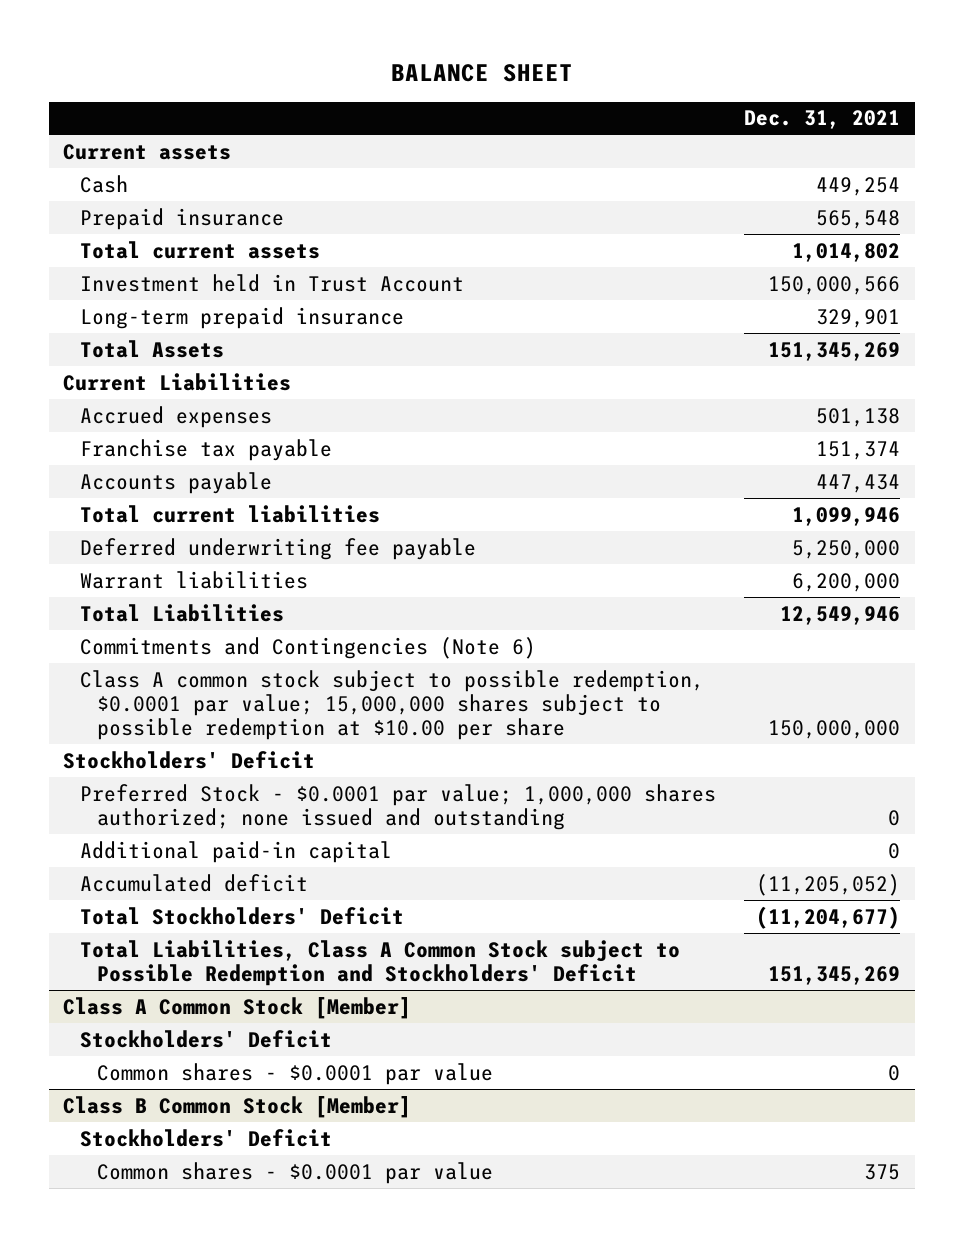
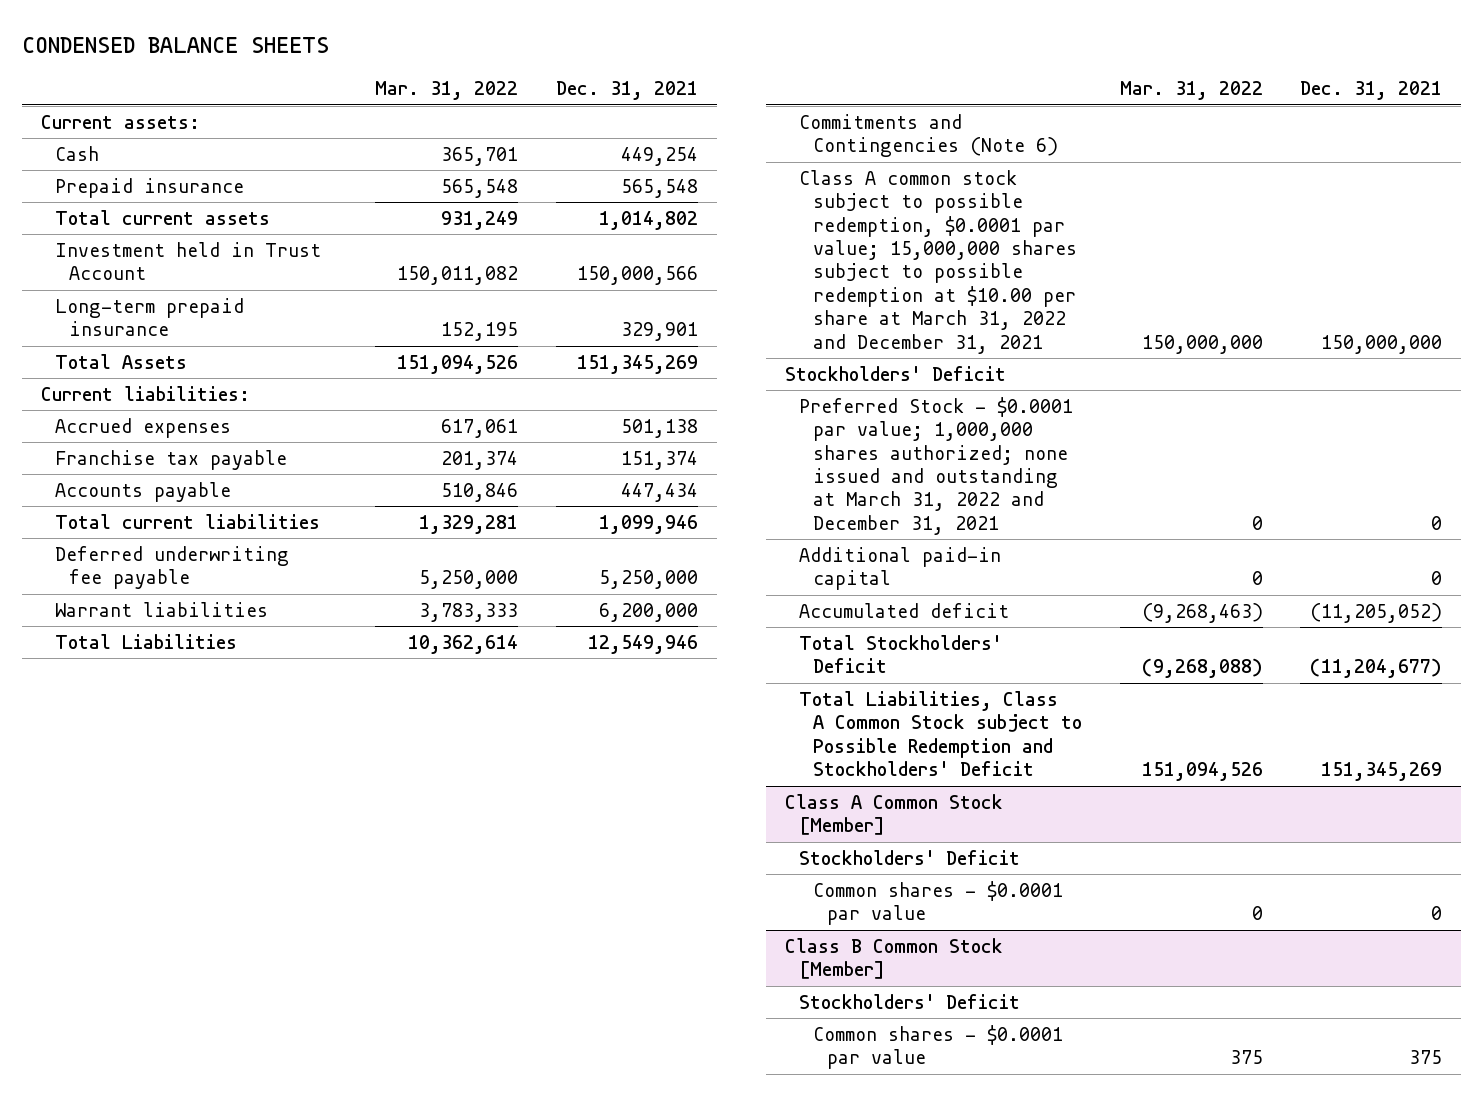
- BALANCE SHEET
+ CONDENSED BALANCE SHEETS
- | Dec. 31, 2021
+ | Mar. 31, 2022 | Dec. 31, 2021
- Current assets
+ Current assets:
- Current Liabilities
+ Current liabilities:
- Class A common stock subject to possible redemption, $0.0001 par value; 15,000,000 shares subject to possible redemption at $10.00 per share | 150,000,000
+ Class A common stock subject to possible redemption, $0.0001 par value; 15,000,000 shares subject to possible redemption at $10.00 per share at March 31, 2022 and December 31, 2021 | 150,000,000 | 150,000,000
- Preferred Stock - $0.0001 par value; 1,000,000 shares authorized; none issued and outstanding | 0
+ Preferred Stock - $0.0001 par value; 1,000,000 shares authorized; none issued and outstanding at March 31, 2022 and December 31, 2021 | 0 | 0

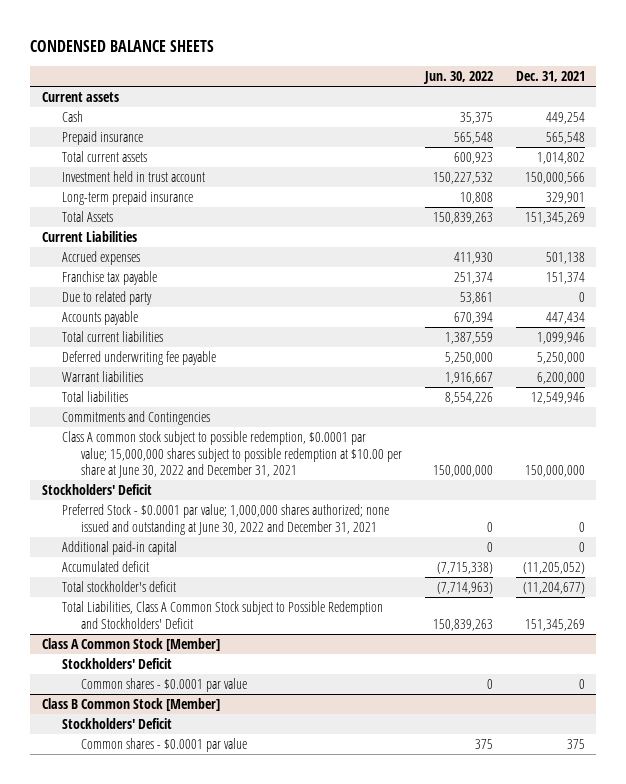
- | Mar. 31, 2022 | Dec. 31, 2021
+ | Jun. 30, 2022 | Dec. 31, 2021
- Current assets:
+ Current assets
- Investment held in Trust Account | 150,011,082 | 150,000,566
+ Investment held in trust account | 150,227,532 | 150,000,566
- Current liabilities:
+ Current Liabilities
+ Due to related party | 53,861 | 0
- Total Liabilities | 10,362,614 | 12,549,946
- Commitments and Contingencies (Note 6)
- Class A common stock subject to possible redemption, $0.0001 par value; 15,000,000 shares subject to possible redemption at $10.00 per share at March 31, 2022 and December 31, 2021 | 150,000,000 | 150,000,000
+ Total liabilities | 8,554,226 | 12,549,946
+ Commitments and Contingencies
+ Class A common stock subject to possible redemption, $0.0001 par value; 15,000,000 shares subject to possible redemption at $10.00 per share at June 30, 2022 and December 31, 2021 | 150,000,000 | 150,000,000
- Preferred Stock - $0.0001 par value; 1,000,000 shares authorized; none issued and outstanding at March 31, 2022 and December 31, 2021 | 0 | 0
+ Preferred Stock - $0.0001 par value; 1,000,000 shares authorized; none issued and outstanding at June 30, 2022 and December 31, 2021 | 0 | 0
- Total Stockholders' Deficit | (9,268,088) | (11,204,677)
+ Total stockholder's deficit | (7,714,963) | (11,204,677)

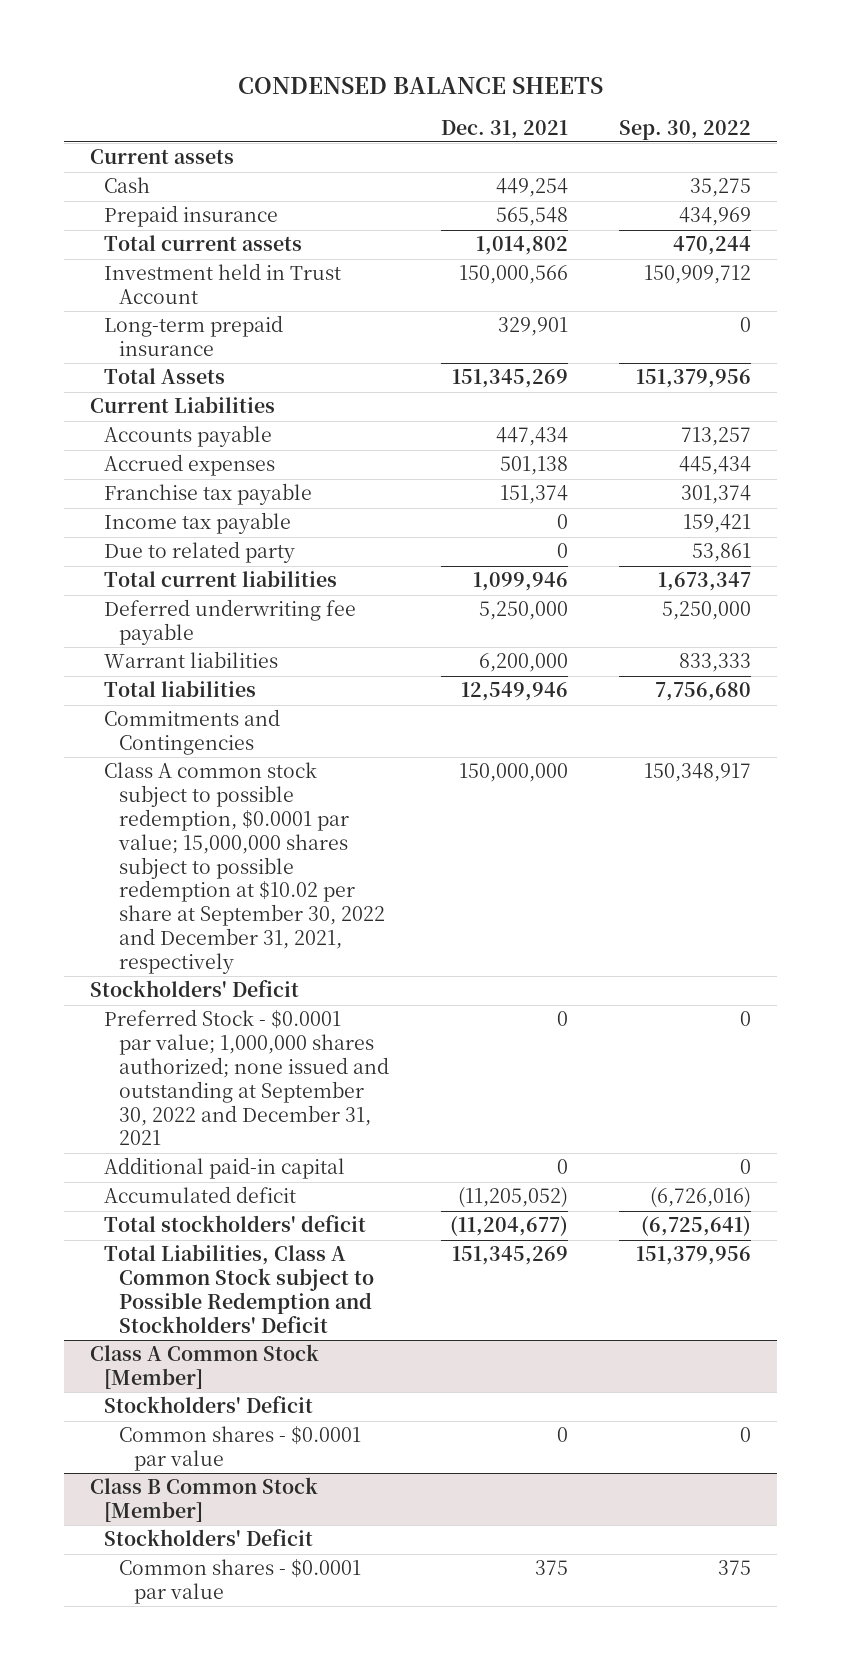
- | Jun. 30, 2022 | Dec. 31, 2021
+ | Dec. 31, 2021 | Sep. 30, 2022
- Investment held in trust account | 150,227,532 | 150,000,566
+ Investment held in Trust Account | 150,000,566 | 150,909,712
moved up: Accounts payable | 447,434 | 713,257
+ Income tax payable | 0 | 159,421
- Class A common stock subject to possible redemption, $0.0001 par value; 15,000,000 shares subject to possible redemption at $10.00 per share at June 30, 2022 and December 31, 2021 | 150,000,000 | 150,000,000
+ Class A common stock subject to possible redemption, $0.0001 par value; 15,000,000 shares subject to possible redemption at $10.02 per share at September 30, 2022 and December 31, 2021, respectively | 150,000,000 | 150,348,917
- Preferred Stock - $0.0001 par value; 1,000,000 shares authorized; none issued and outstanding at June 30, 2022 and December 31, 2021 | 0 | 0
+ Preferred Stock - $0.0001 par value; 1,000,000 shares authorized; none issued and outstanding at September 30, 2022 and December 31, 2021 | 0 | 0
- Total stockholder's deficit | (7,714,963) | (11,204,677)
+ Total stockholders' deficit | (11,204,677) | (6,725,641)

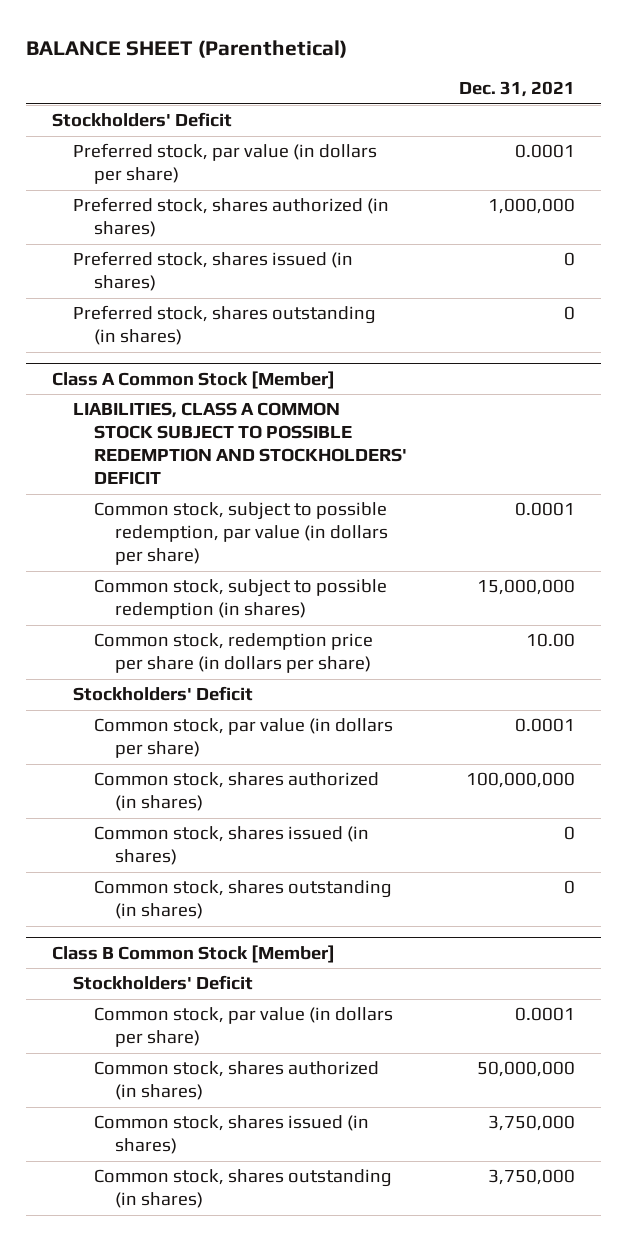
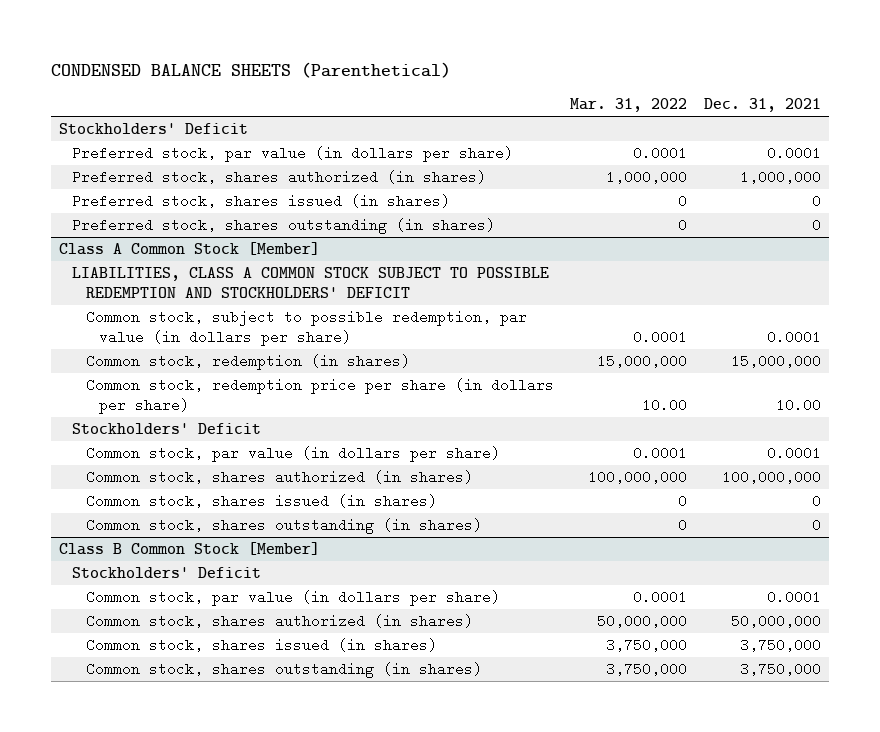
- BALANCE SHEET (Parenthetical)
+ CONDENSED BALANCE SHEETS (Parenthetical)
- | Dec. 31, 2021
+ | Mar. 31, 2022 | Dec. 31, 2021
@ Class A Common Stock [Member]
- Common stock, subject to possible redemption (in shares) | 15,000,000
+ Common stock, redemption (in shares) | 15,000,000 | 15,000,000

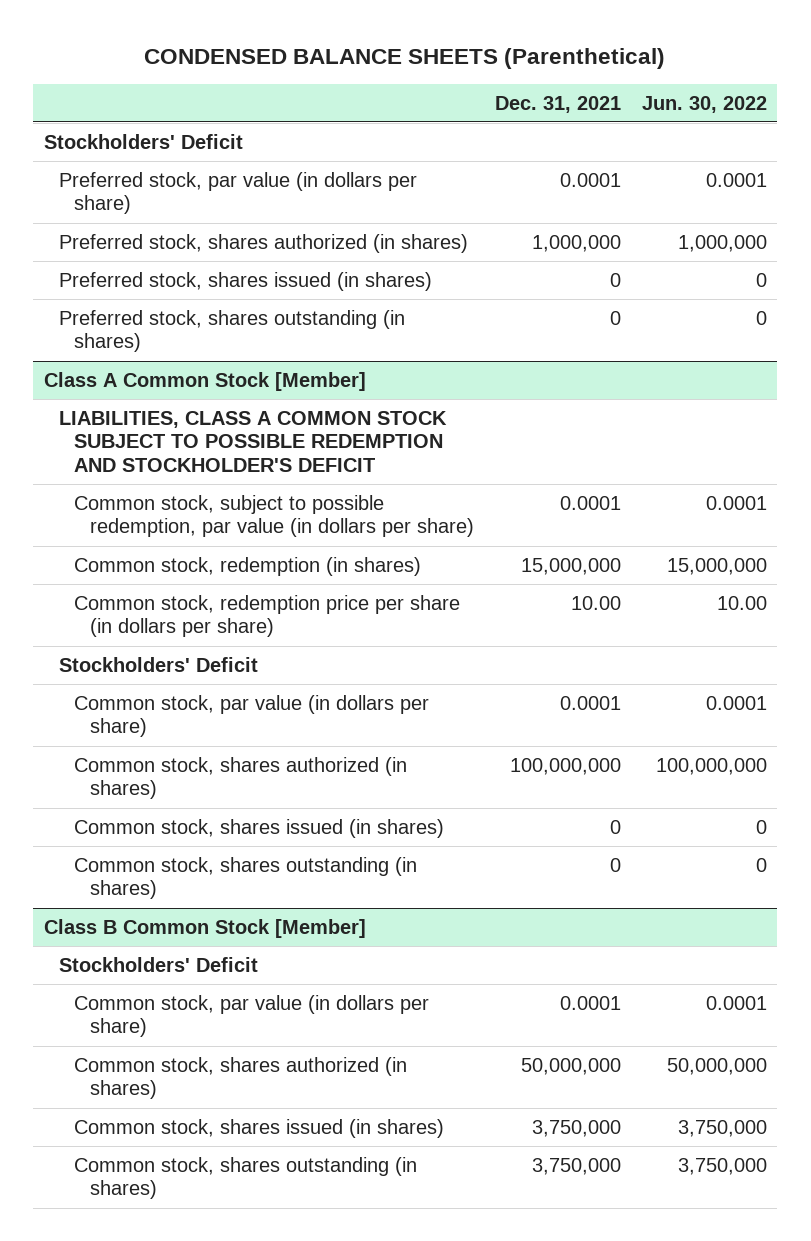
- | Mar. 31, 2022 | Dec. 31, 2021
+ | Dec. 31, 2021 | Jun. 30, 2022
@ Class A Common Stock [Member]
- LIABILITIES, CLASS A COMMON STOCK SUBJECT TO POSSIBLE REDEMPTION AND STOCKHOLDERS' DEFICIT
+ LIABILITIES, CLASS A COMMON STOCK SUBJECT TO POSSIBLE REDEMPTION AND STOCKHOLDER'S DEFICIT

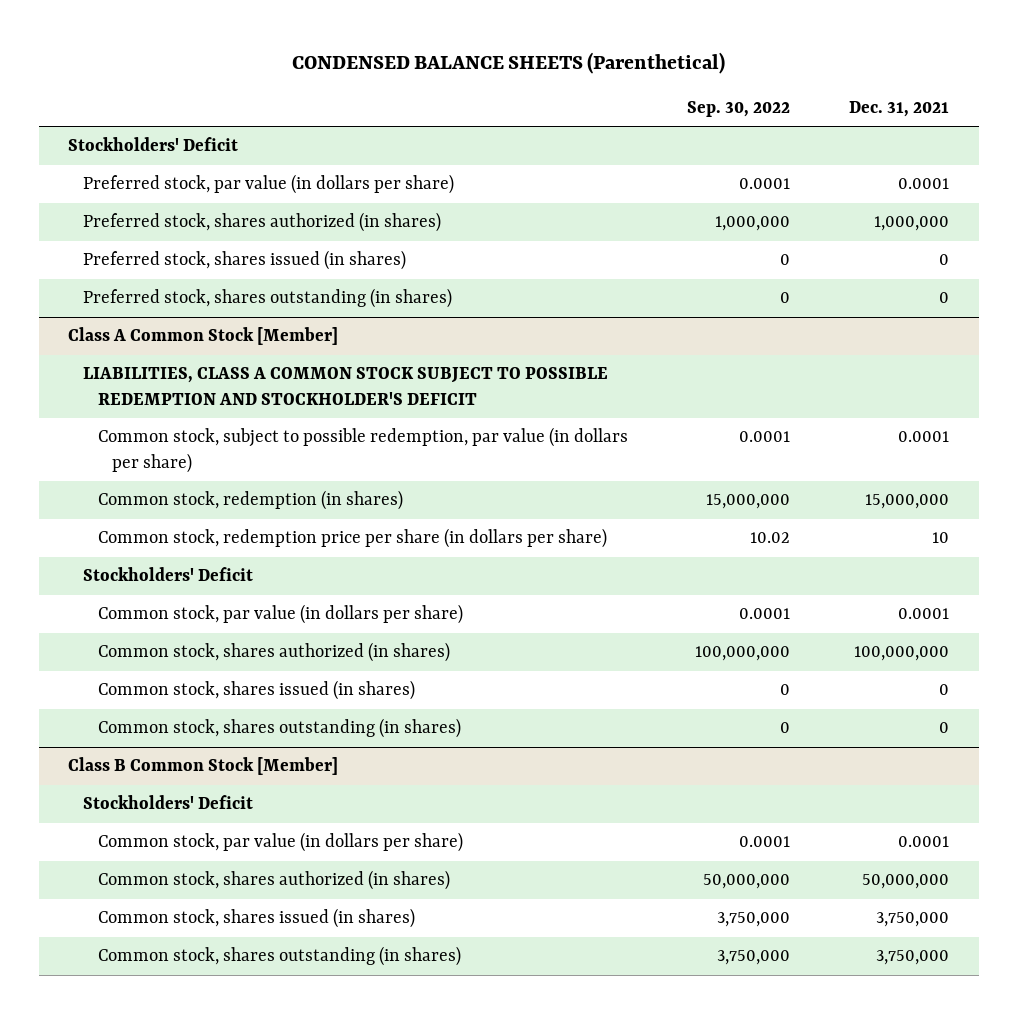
- | Dec. 31, 2021 | Jun. 30, 2022
+ | Sep. 30, 2022 | Dec. 31, 2021
@ Class A Common Stock [Member]
- Common stock, redemption price per share (in dollars per share) | 10.00 | 10.00
+ Common stock, redemption price per share (in dollars per share) | 10.02 | 10

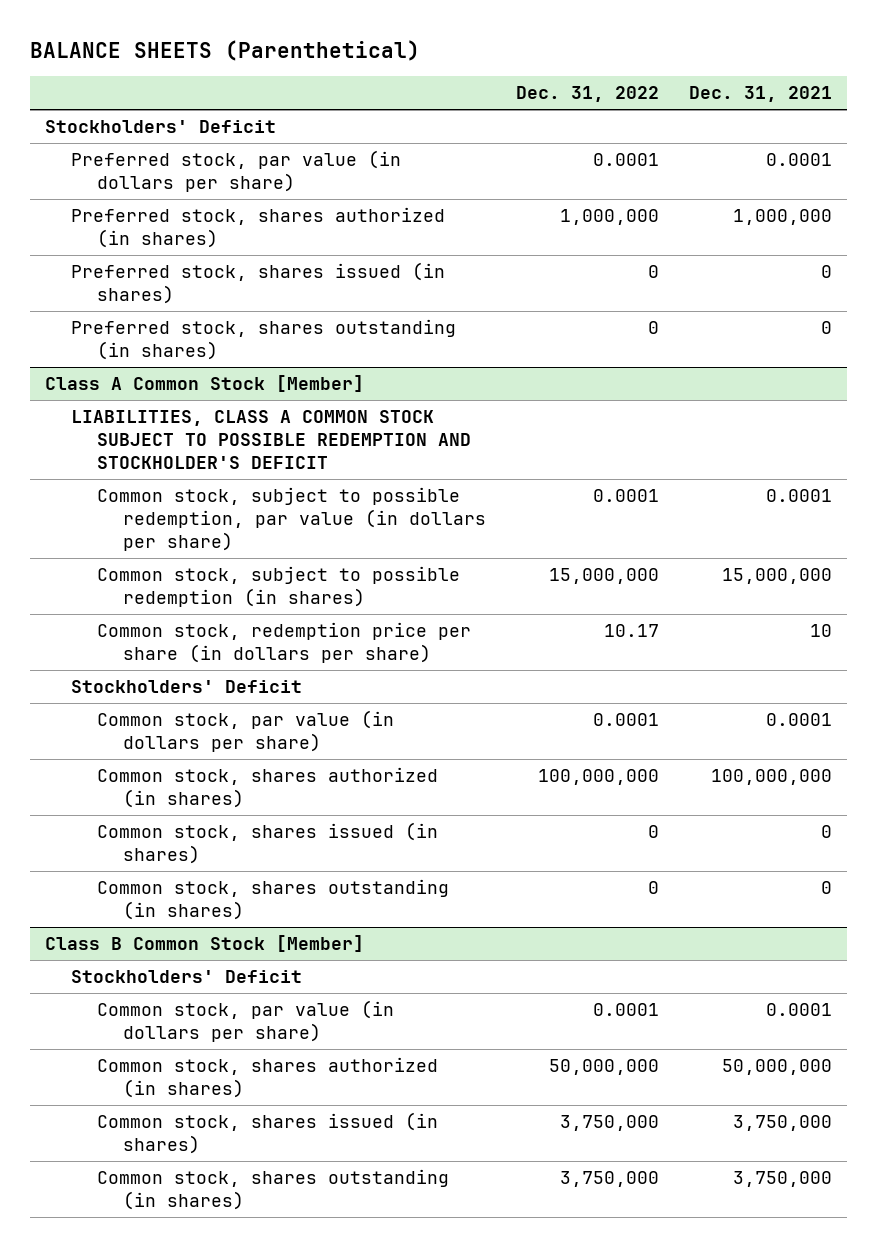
- CONDENSED BALANCE SHEETS (Parenthetical)
+ BALANCE SHEETS (Parenthetical)
- | Sep. 30, 2022 | Dec. 31, 2021
+ | Dec. 31, 2022 | Dec. 31, 2021
@ Class A Common Stock [Member]
- Common stock, redemption (in shares) | 15,000,000 | 15,000,000
+ Common stock, subject to possible redemption (in shares) | 15,000,000 | 15,000,000

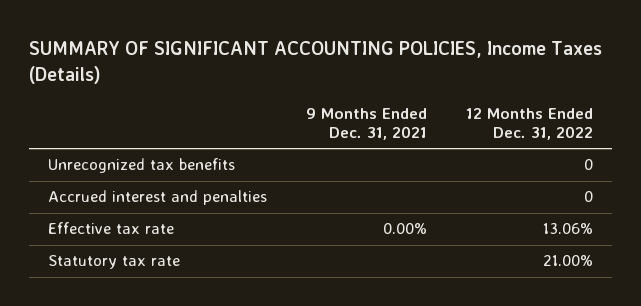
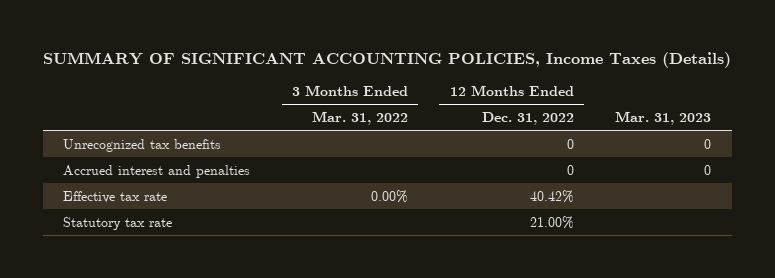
- | 9 Months Ended Dec. 31, 2021 | 12 Months Ended Dec. 31, 2022
+ | 3 Months Ended Mar. 31, 2022 | 12 Months Ended Dec. 31, 2022 | Mar. 31, 2023
- Effective tax rate | 0.00% | 13.06%
+ Effective tax rate | 0.00% | 40.42% |

